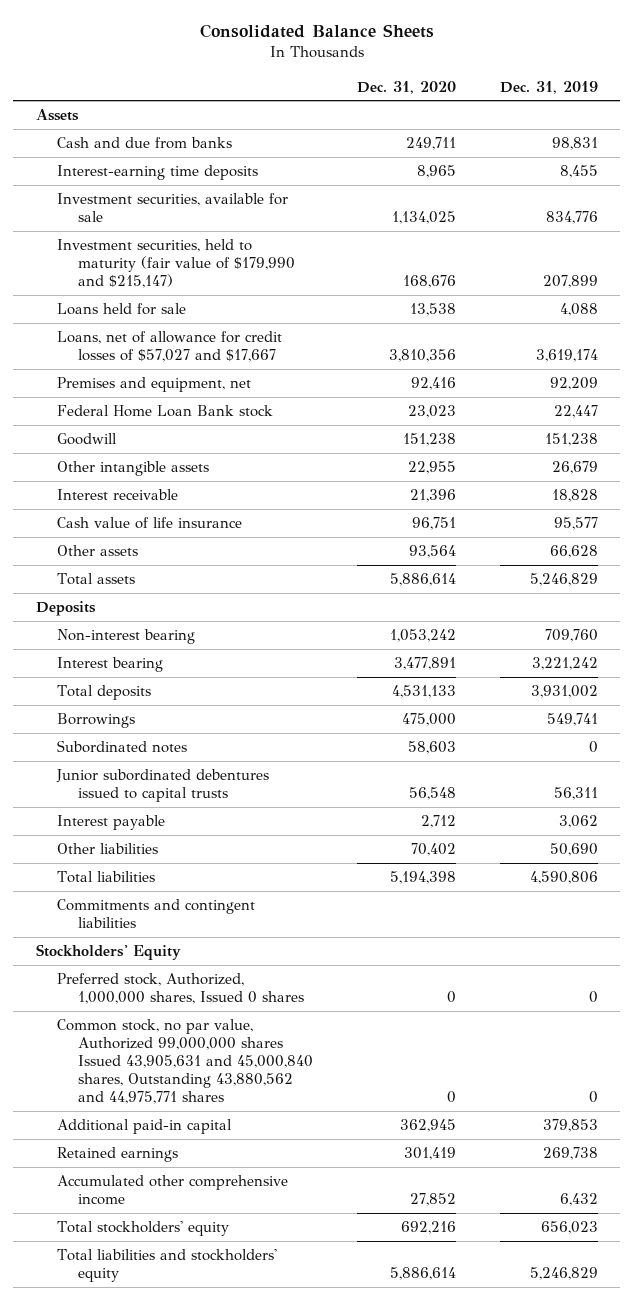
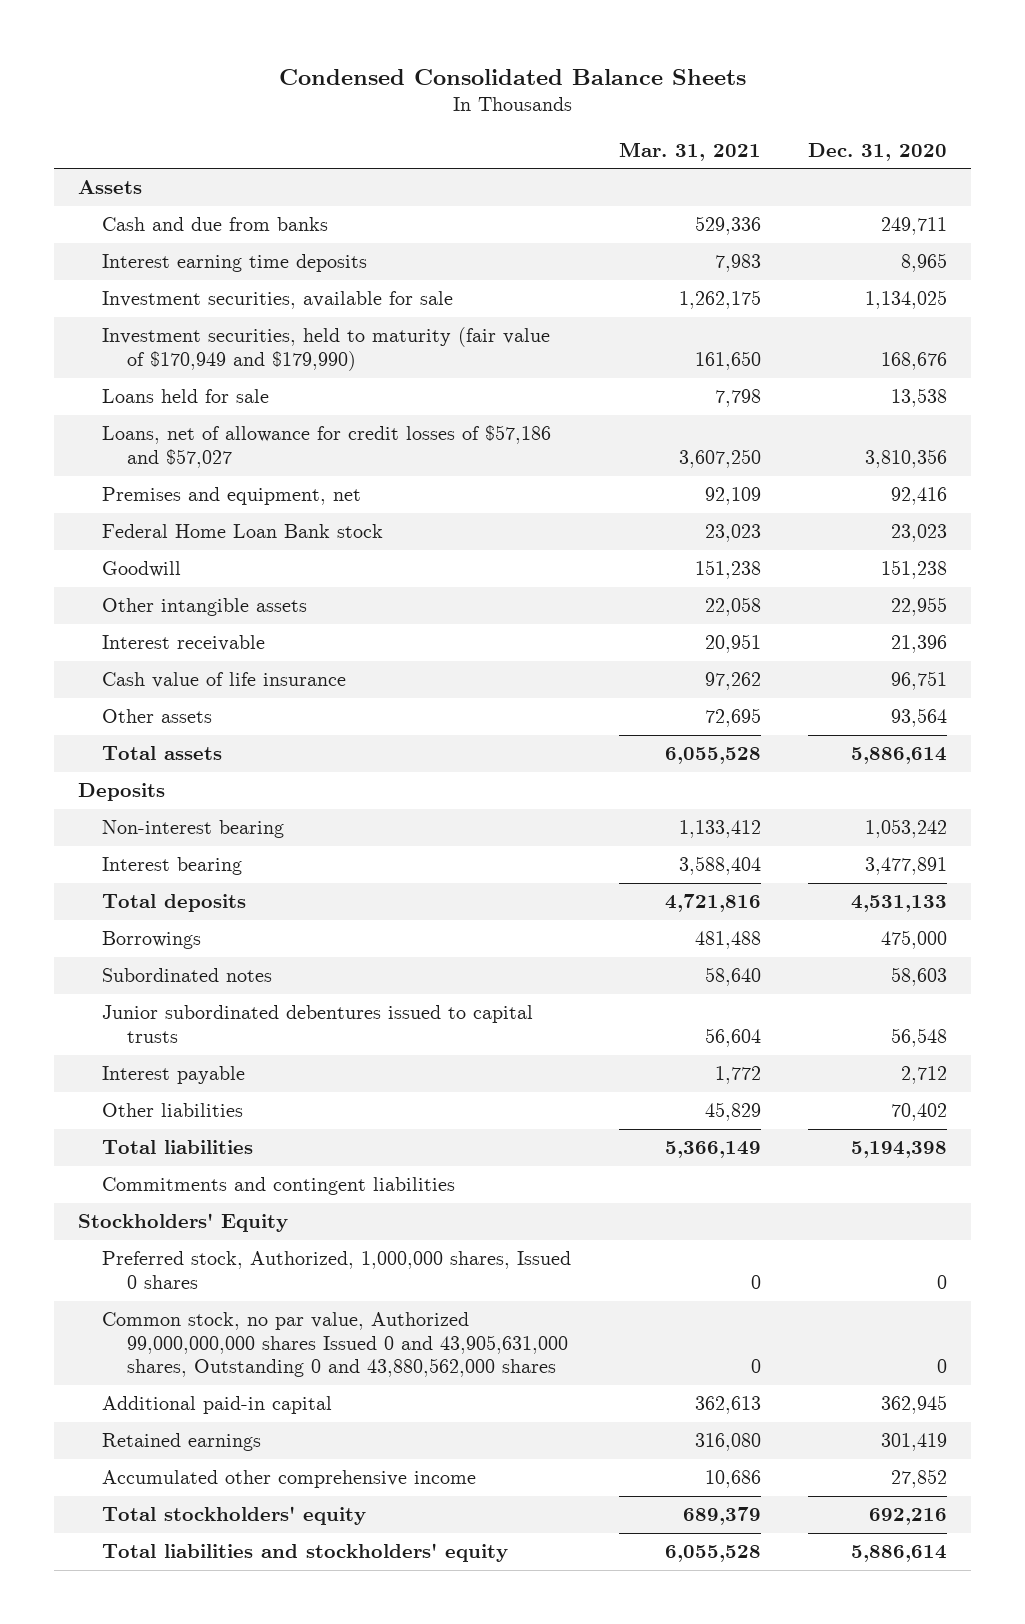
- Consolidated Balance Sheets
+ Condensed Consolidated Balance Sheets
- | Dec. 31, 2020 | Dec. 31, 2019
+ | Mar. 31, 2021 | Dec. 31, 2020
- Interest-earning time deposits | 8,965 | 8,455
+ Interest earning time deposits | 7,983 | 8,965
- Investment securities, held to maturity (fair value of $179,990 and $215,147) | 168,676 | 207,899
+ Investment securities, held to maturity (fair value of $170,949 and $179,990) | 161,650 | 168,676
- Loans, net of allowance for credit losses of $57,027 and $17,667 | 3,810,356 | 3,619,174
+ Loans, net of allowance for credit losses of $57,186 and $57,027 | 3,607,250 | 3,810,356
- Common stock, no par value, Authorized 99,000,000 shares Issued 43,905,631 and 45,000,840 shares, Outstanding 43,880,562 and 44,975,771 shares | 0 | 0
+ Common stock, no par value, Authorized 99,000,000,000 shares Issued 0 and 43,905,631,000 shares, Outstanding 0 and 43,880,562,000 shares | 0 | 0

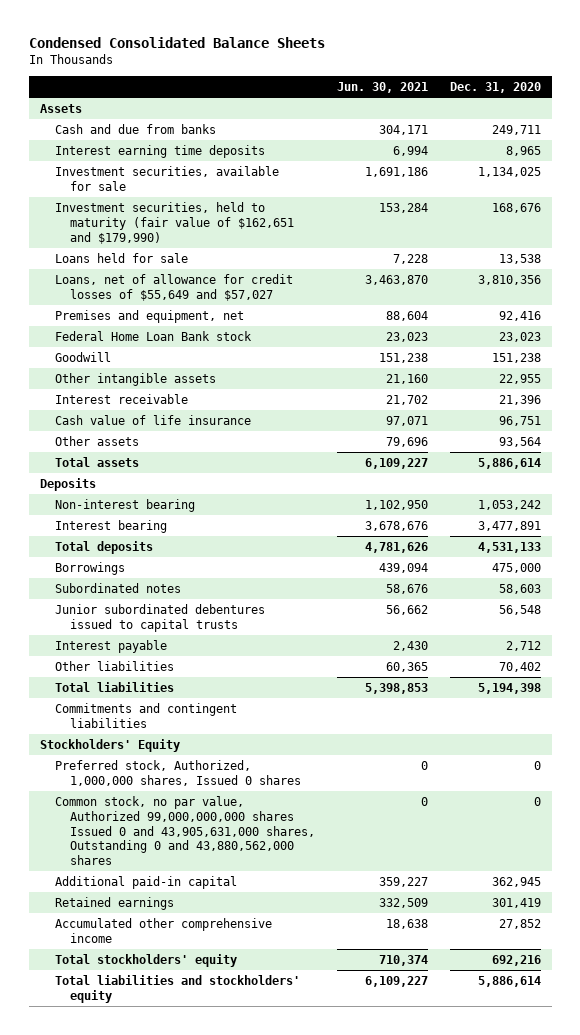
- | Mar. 31, 2021 | Dec. 31, 2020
+ | Jun. 30, 2021 | Dec. 31, 2020
- Investment securities, held to maturity (fair value of $170,949 and $179,990) | 161,650 | 168,676
+ Investment securities, held to maturity (fair value of $162,651 and $179,990) | 153,284 | 168,676
- Loans, net of allowance for credit losses of $57,186 and $57,027 | 3,607,250 | 3,810,356
+ Loans, net of allowance for credit losses of $55,649 and $57,027 | 3,463,870 | 3,810,356

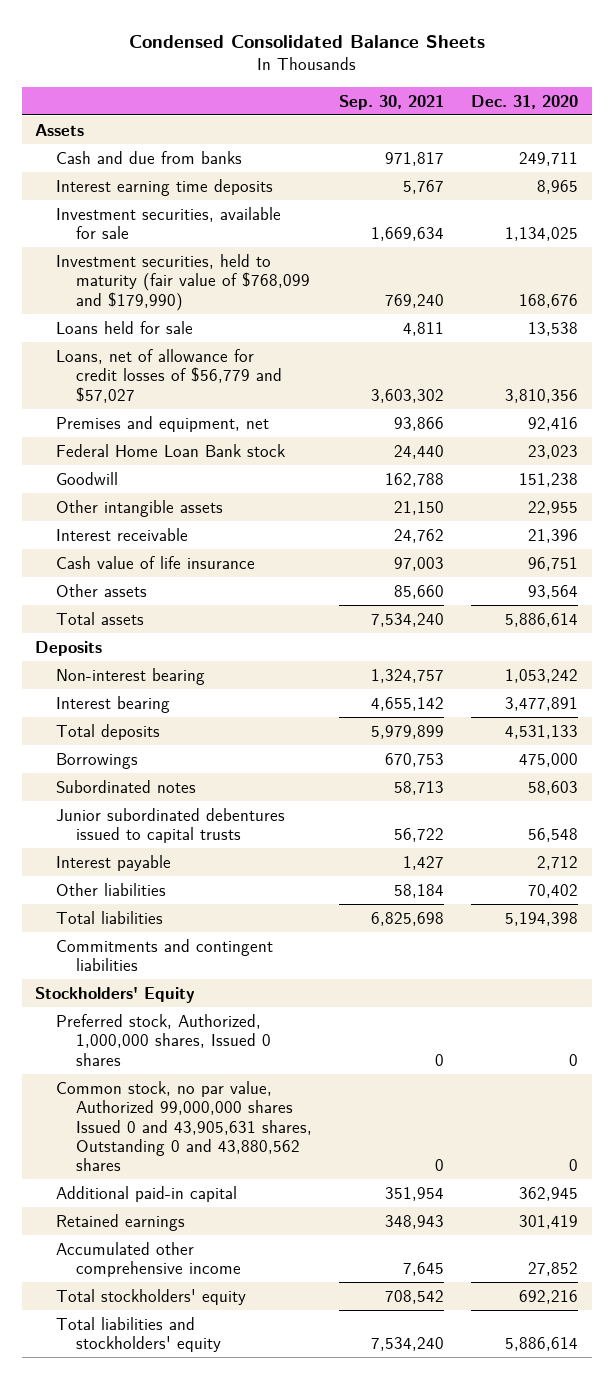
- | Jun. 30, 2021 | Dec. 31, 2020
+ | Sep. 30, 2021 | Dec. 31, 2020
- Investment securities, held to maturity (fair value of $162,651 and $179,990) | 153,284 | 168,676
+ Investment securities, held to maturity (fair value of $768,099 and $179,990) | 769,240 | 168,676
- Loans, net of allowance for credit losses of $55,649 and $57,027 | 3,463,870 | 3,810,356
+ Loans, net of allowance for credit losses of $56,779 and $57,027 | 3,603,302 | 3,810,356
- Common stock, no par value, Authorized 99,000,000,000 shares Issued 0 and 43,905,631,000 shares, Outstanding 0 and 43,880,562,000 shares | 0 | 0
+ Common stock, no par value, Authorized 99,000,000 shares Issued 0 and 43,905,631 shares, Outstanding 0 and 43,880,562 shares | 0 | 0

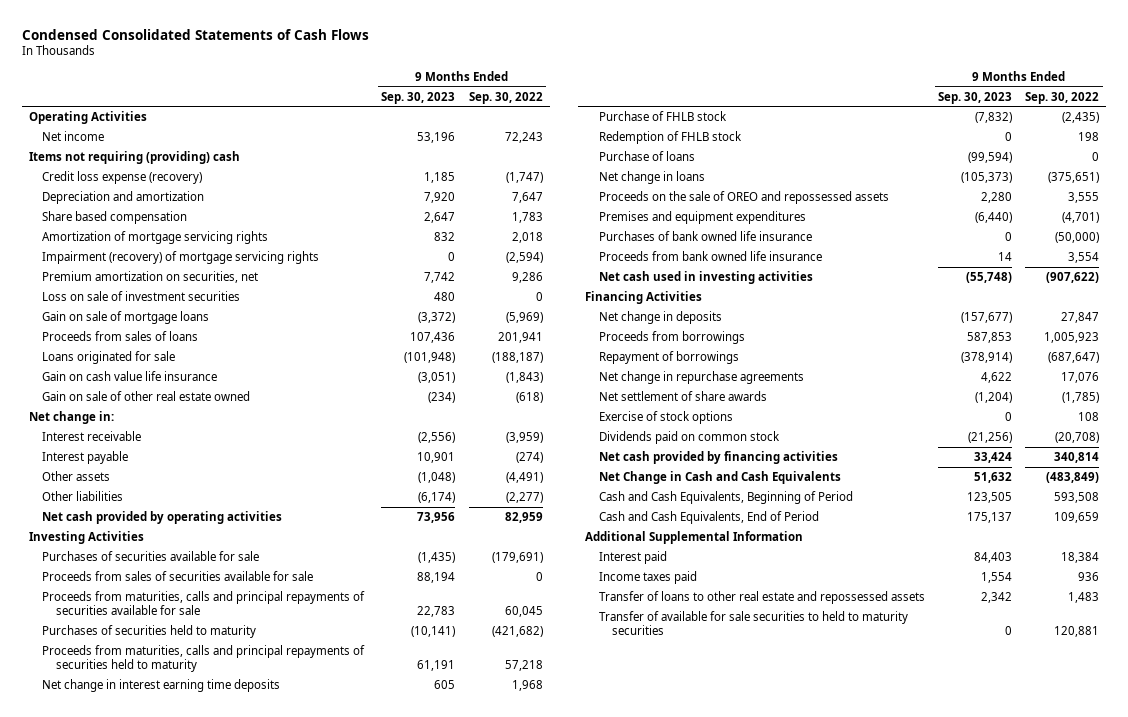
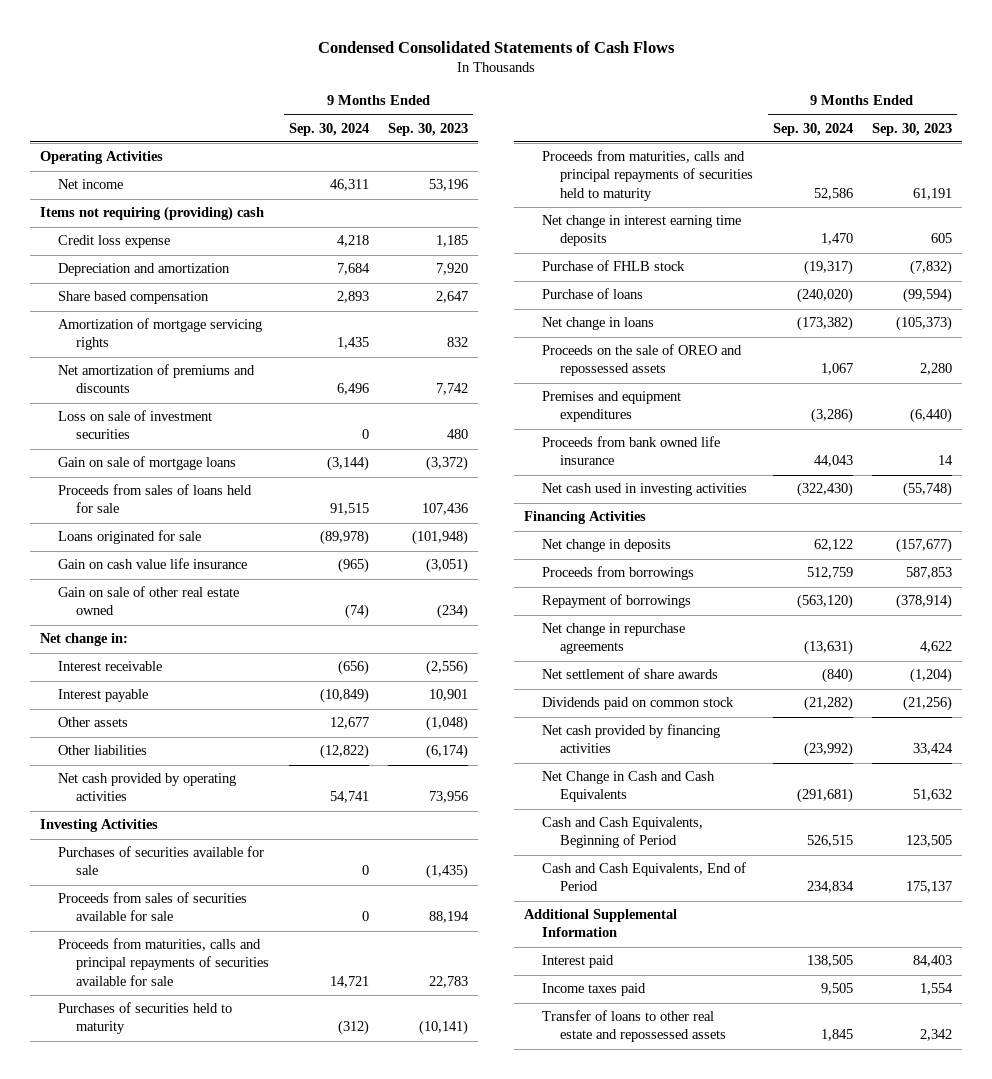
- | 9 Months Ended Sep. 30, 2023 | 9 Months Ended Sep. 30, 2022
+ | 9 Months Ended Sep. 30, 2024 | 9 Months Ended Sep. 30, 2023
- Credit loss expense (recovery) | 1,185 | (1,747)
+ Credit loss expense | 4,218 | 1,185
- Impairment (recovery) of mortgage servicing rights | 0 | (2,594)
- Premium amortization on securities, net | 7,742 | 9,286
+ Net amortization of premiums and discounts | 6,496 | 7,742
- Proceeds from sales of loans | 107,436 | 201,941
+ Proceeds from sales of loans held for sale | 91,515 | 107,436
- Redemption of FHLB stock | 0 | 198
- Purchases of bank owned life insurance | 0 | (50,000)
- Exercise of stock options | 0 | 108
- Transfer of available for sale securities to held to maturity securities | 0 | 120,881

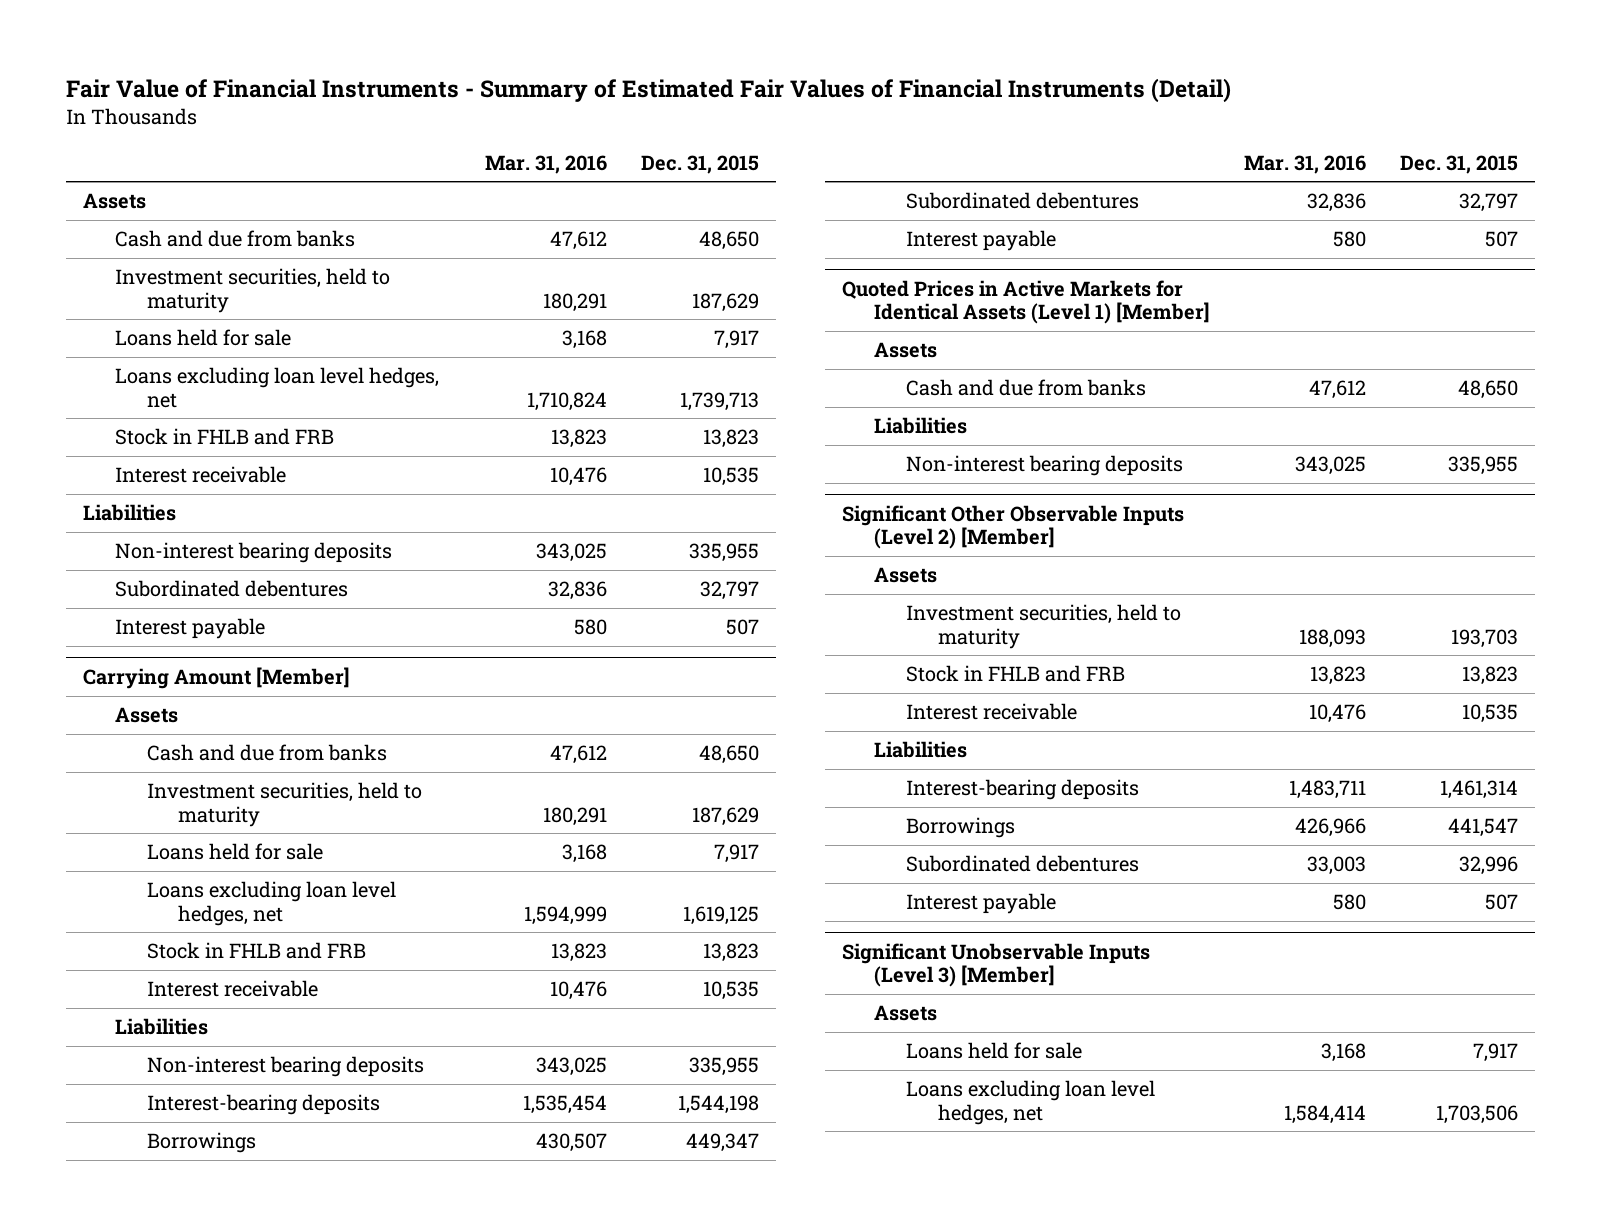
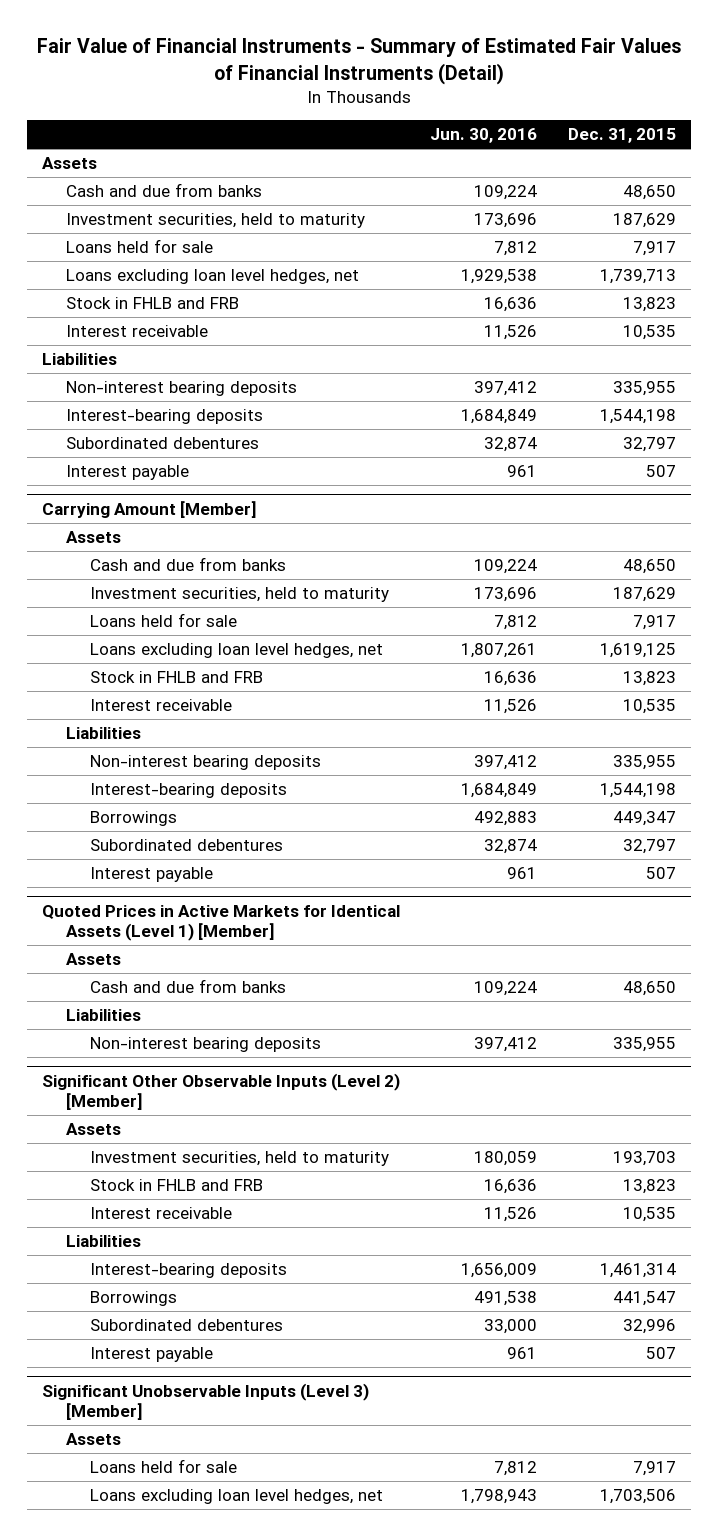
- | Mar. 31, 2016 | Dec. 31, 2015
+ | Jun. 30, 2016 | Dec. 31, 2015
+ Interest-bearing deposits | 1,684,849 | 1,544,198

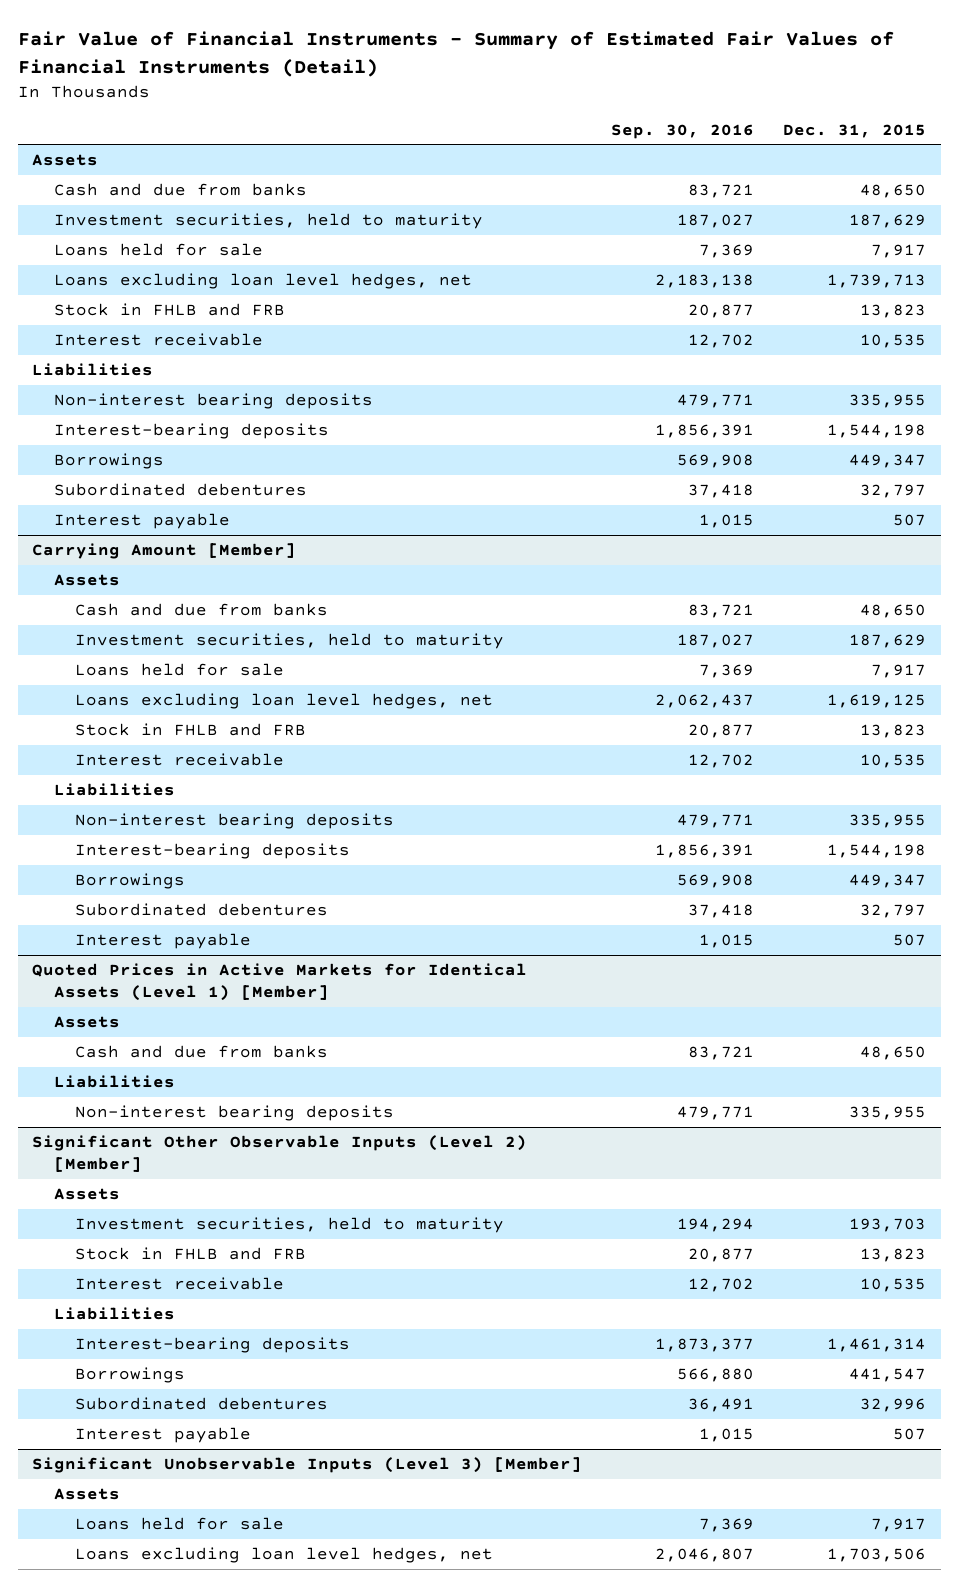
- | Jun. 30, 2016 | Dec. 31, 2015
+ | Sep. 30, 2016 | Dec. 31, 2015
+ Borrowings | 569,908 | 449,347

